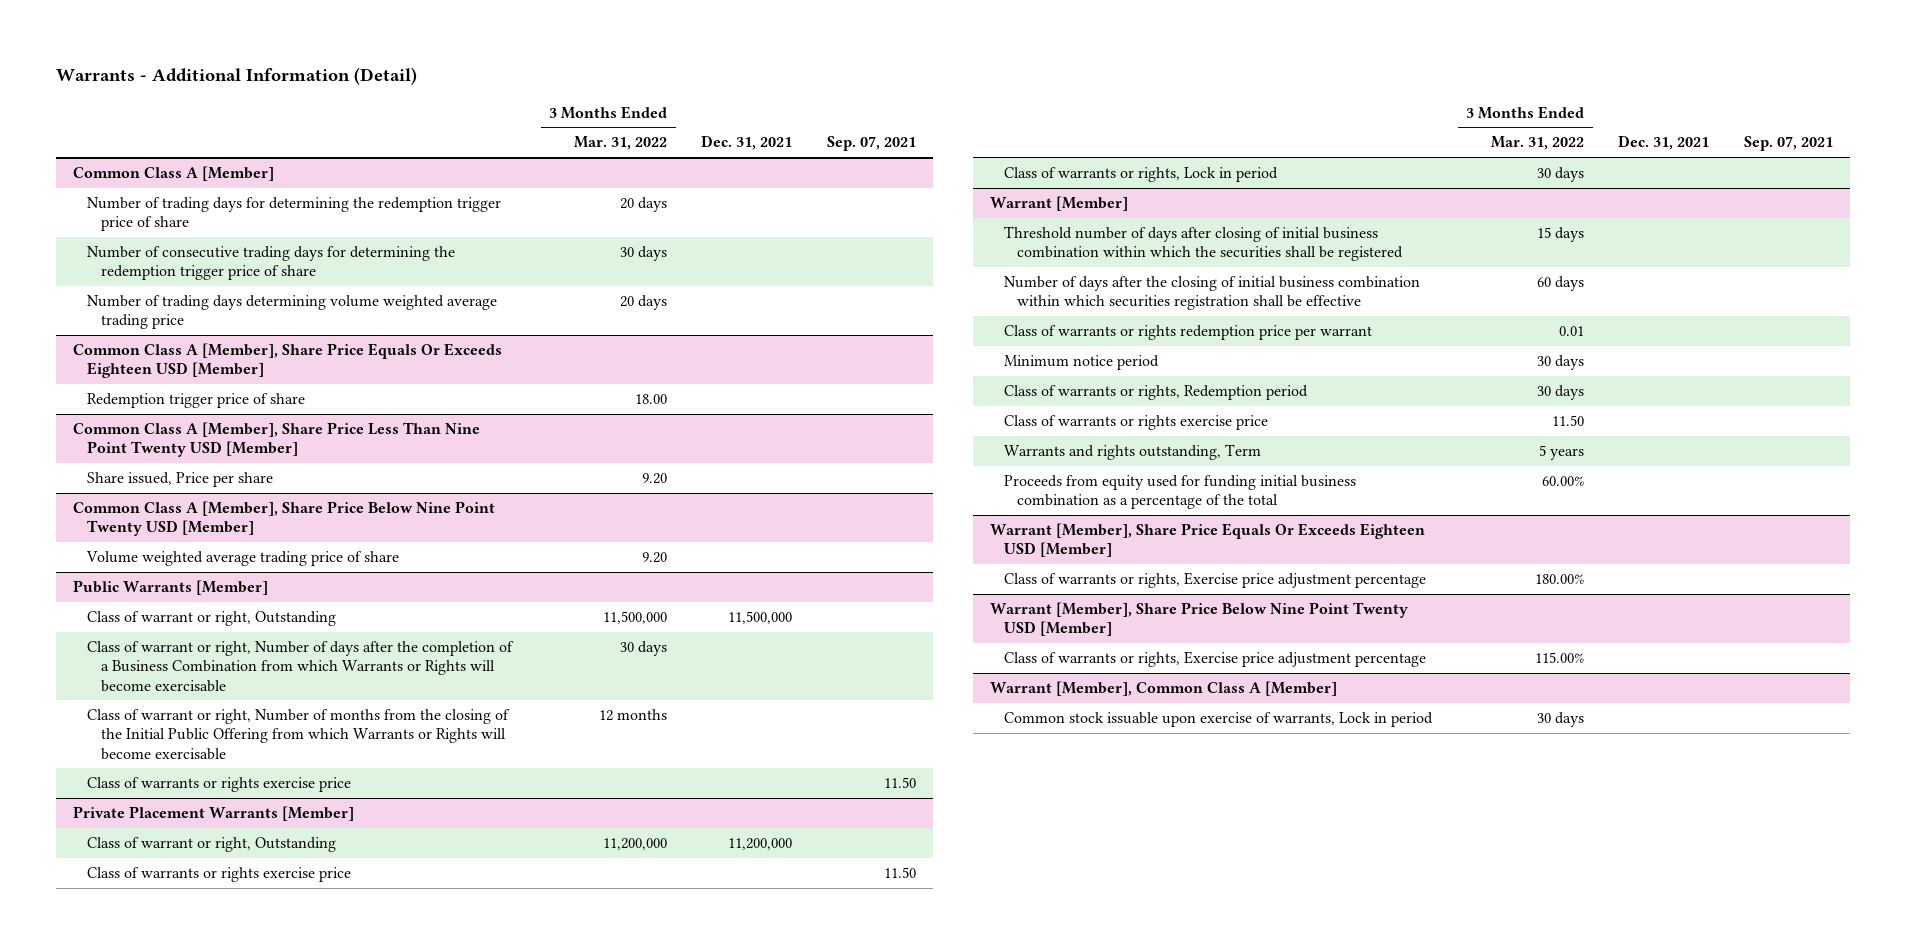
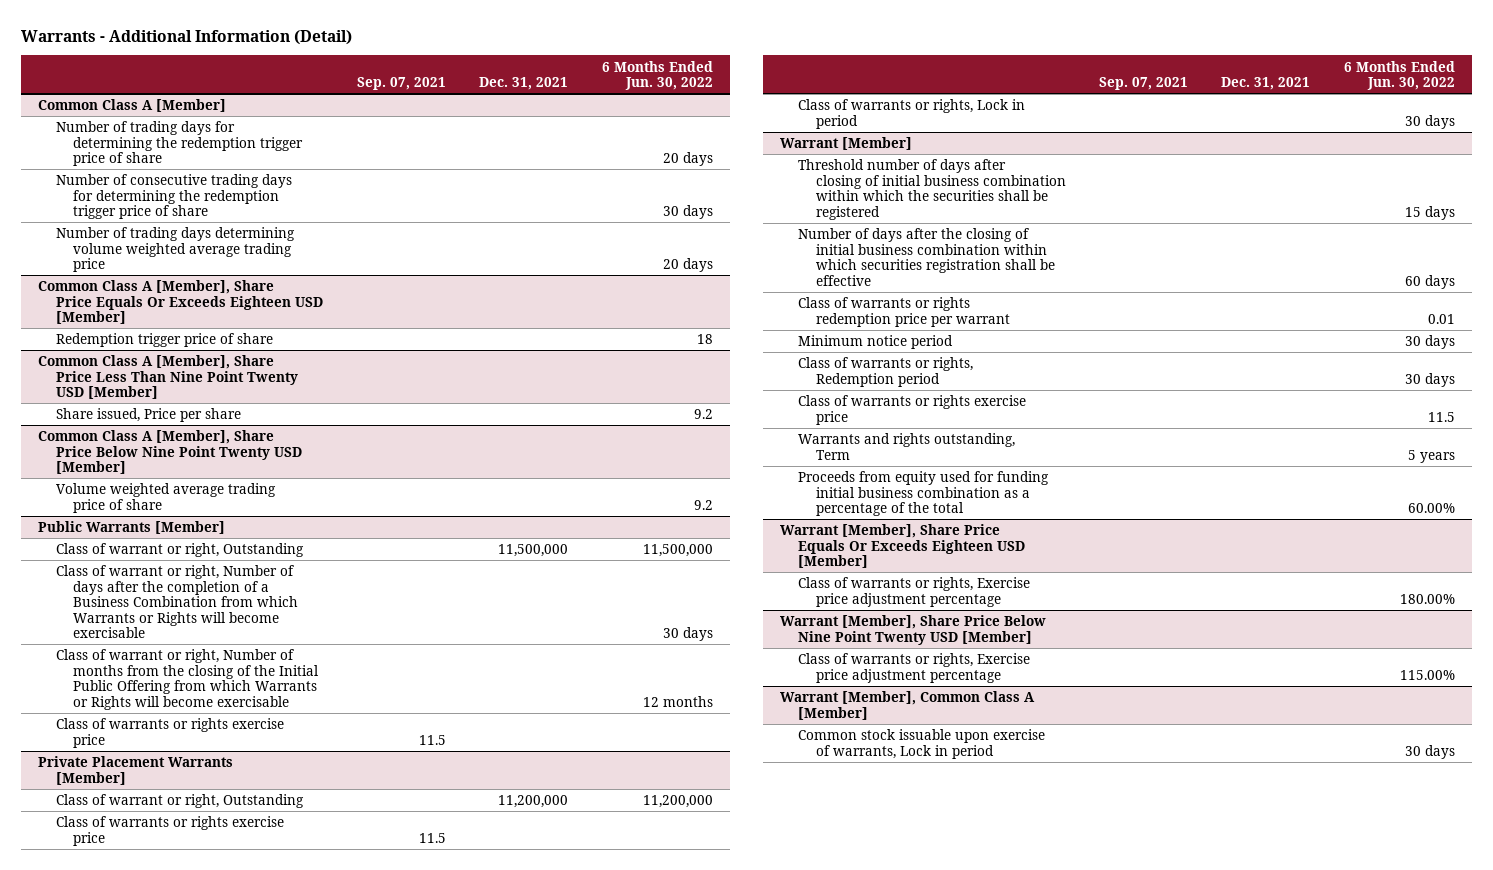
- | 3 Months Ended Mar. 31, 2022 | Dec. 31, 2021 | Sep. 07, 2021
+ | Sep. 07, 2021 | Dec. 31, 2021 | 6 Months Ended Jun. 30, 2022
@ Public Warrants [Member]
- Class of warrants or rights exercise price | | | 11.50
+ Class of warrants or rights exercise price | 11.5 | |
@ Private Placement Warrants [Member]
- Class of warrants or rights exercise price | | | 11.50
+ Class of warrants or rights exercise price | 11.5 | |

